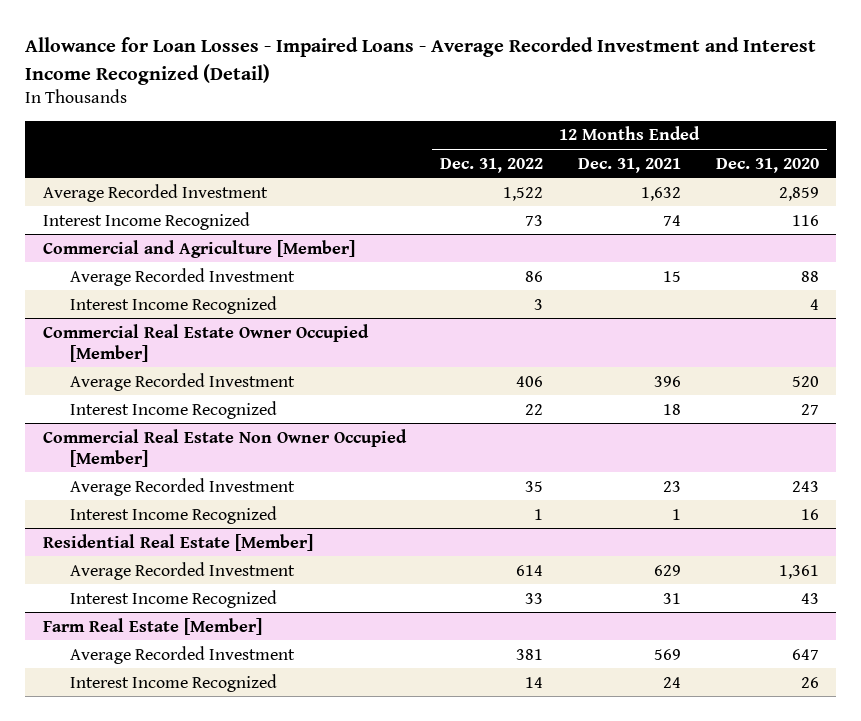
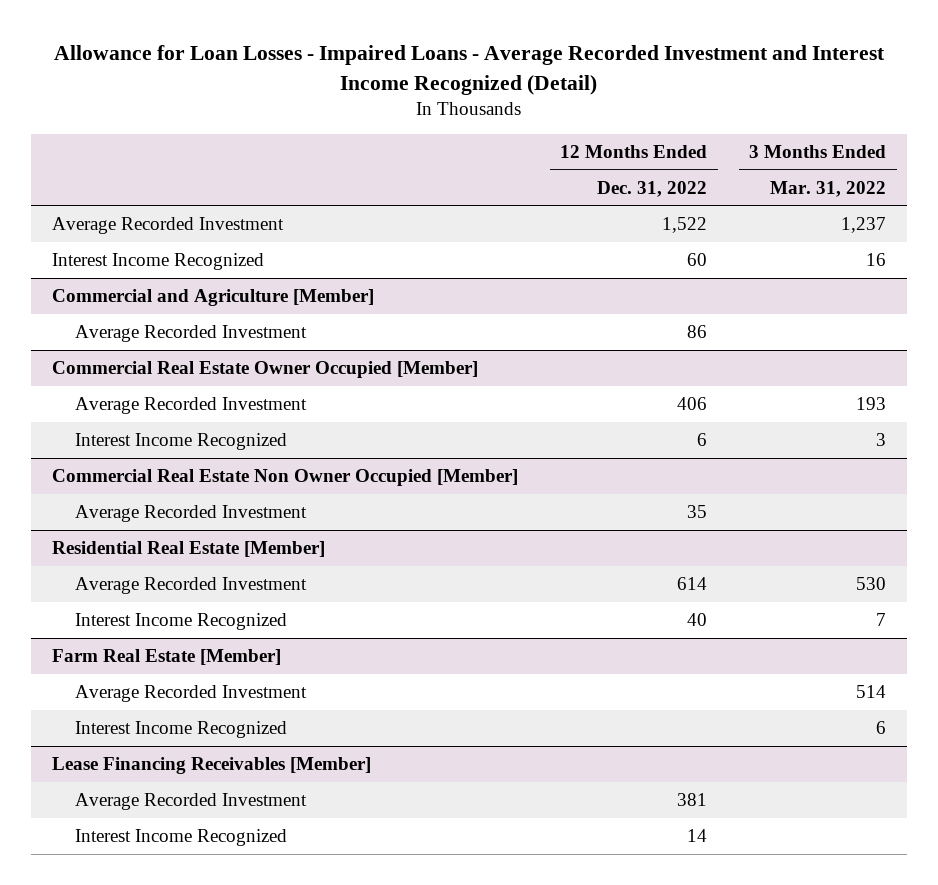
- | 12 Months Ended Dec. 31, 2022 | 12 Months Ended Dec. 31, 2021 | 12 Months Ended Dec. 31, 2020
+ | 12 Months Ended Dec. 31, 2022 | 3 Months Ended Mar. 31, 2022
- Interest Income Recognized | 73 | 74 | 116
+ Interest Income Recognized | 60 | 16
@ Commercial and Agriculture [Member]
- Interest Income Recognized | 3 | | 4
@ Commercial Real Estate Owner Occupied [Member]
- Interest Income Recognized | 22 | 18 | 27
+ Interest Income Recognized | 6 | 3
@ Commercial Real Estate Non Owner Occupied [Member]
- Interest Income Recognized | 1 | 1 | 16
@ Residential Real Estate [Member]
- Interest Income Recognized | 33 | 31 | 43
+ Interest Income Recognized | 40 | 7
@ Farm Real Estate [Member]
+ Average Recorded Investment | | 514
+ Interest Income Recognized | | 6
+ Lease Financing Receivables [Member]

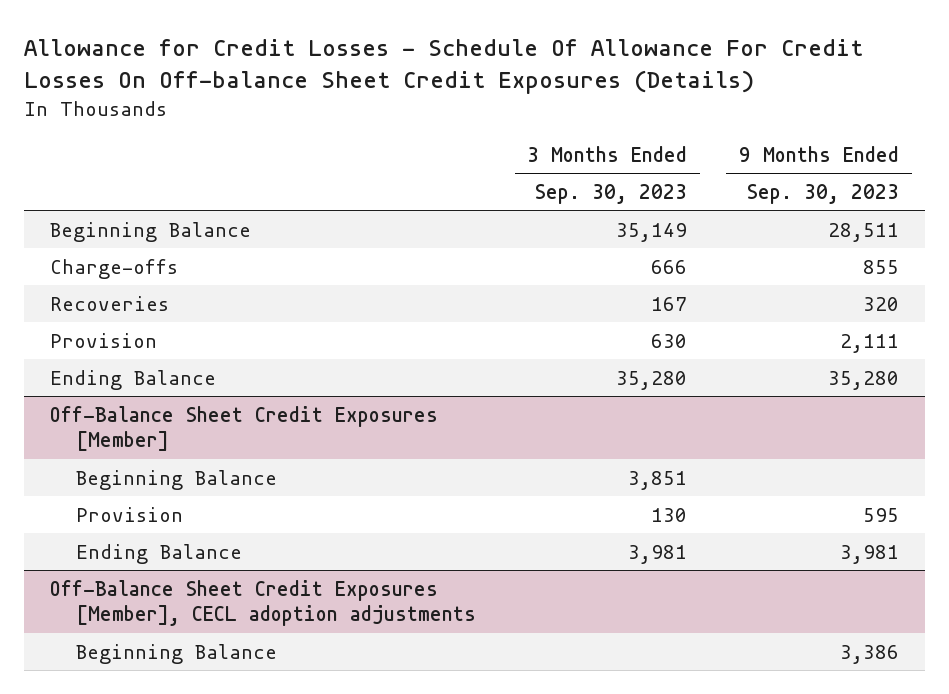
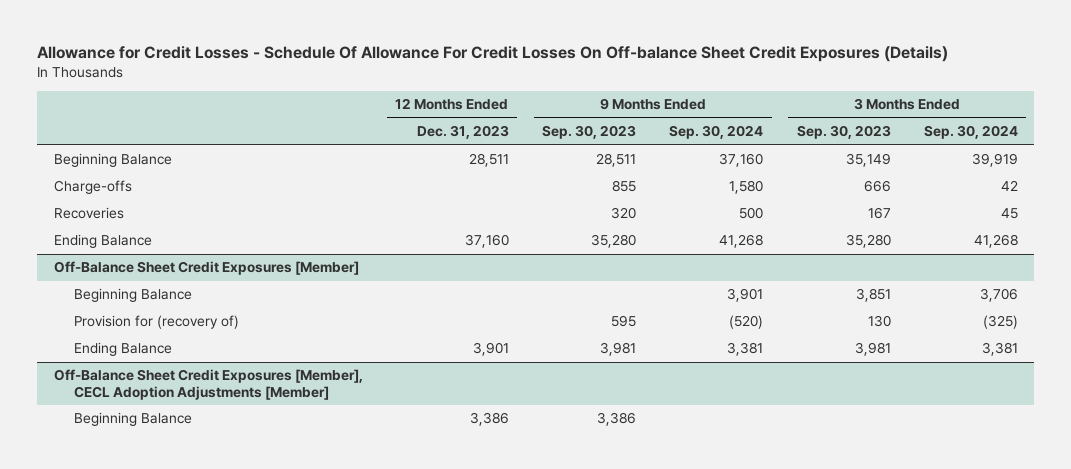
- | 3 Months Ended Sep. 30, 2023 | 9 Months Ended Sep. 30, 2023
+ | 12 Months Ended Dec. 31, 2023 | 9 Months Ended Sep. 30, 2023 | 9 Months Ended Sep. 30, 2024 | 3 Months Ended Sep. 30, 2023 | 3 Months Ended Sep. 30, 2024
- Provision | 630 | 2,111
@ Off-Balance Sheet Credit Exposures [Member]
- Provision | 130 | 595
+ Provision for (recovery of) | | 595 | (520) | 130 | (325)
- Off-Balance Sheet Credit Exposures [Member], CECL adoption adjustments
+ Off-Balance Sheet Credit Exposures [Member], CECL Adoption Adjustments [Member]

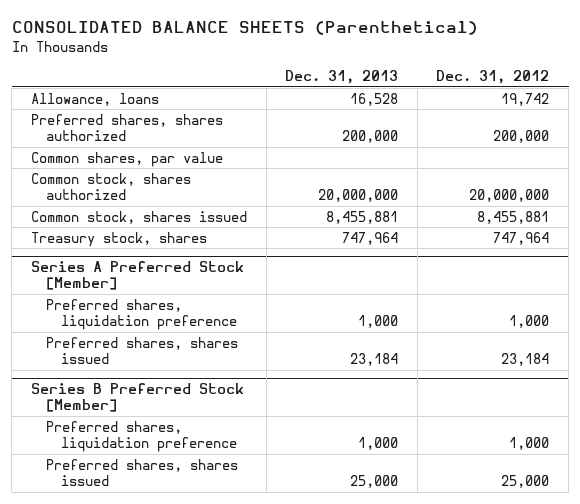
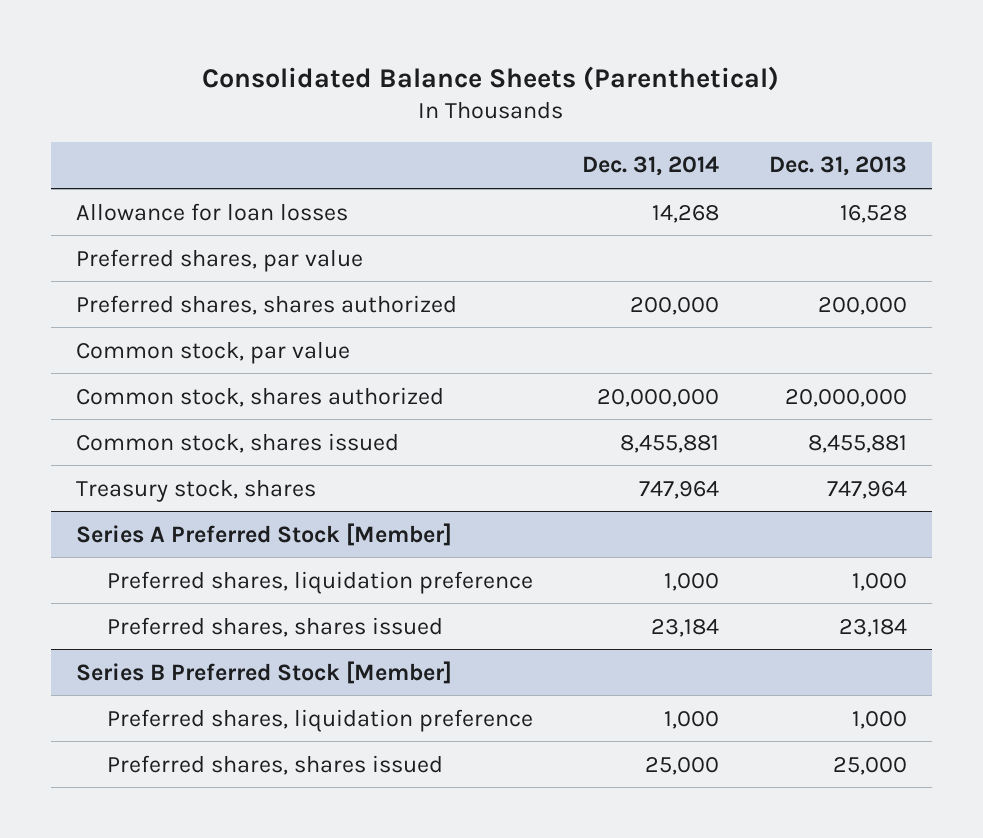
- CONSOLIDATED BALANCE SHEETS (Parenthetical)
+ Consolidated Balance Sheets (Parenthetical)
- | Dec. 31, 2013 | Dec. 31, 2012
+ | Dec. 31, 2014 | Dec. 31, 2013
- Allowance, loans | 16,528 | 19,742
+ Allowance for loan losses | 14,268 | 16,528
+ Preferred shares, par value
- Common shares, par value
+ Common stock, par value

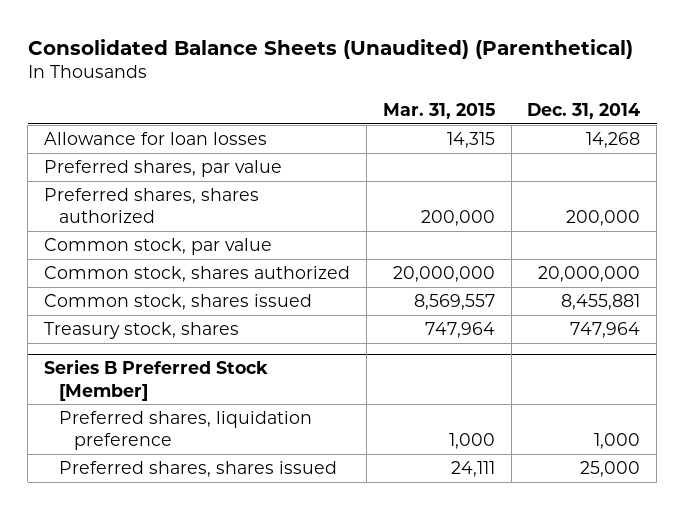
- Consolidated Balance Sheets (Parenthetical)
+ Consolidated Balance Sheets (Unaudited) (Parenthetical)
- | Dec. 31, 2014 | Dec. 31, 2013
+ | Mar. 31, 2015 | Dec. 31, 2014
- Series A Preferred Stock [Member]
- Preferred shares, liquidation preference | 1,000 | 1,000
- Preferred shares, shares issued | 23,184 | 23,184

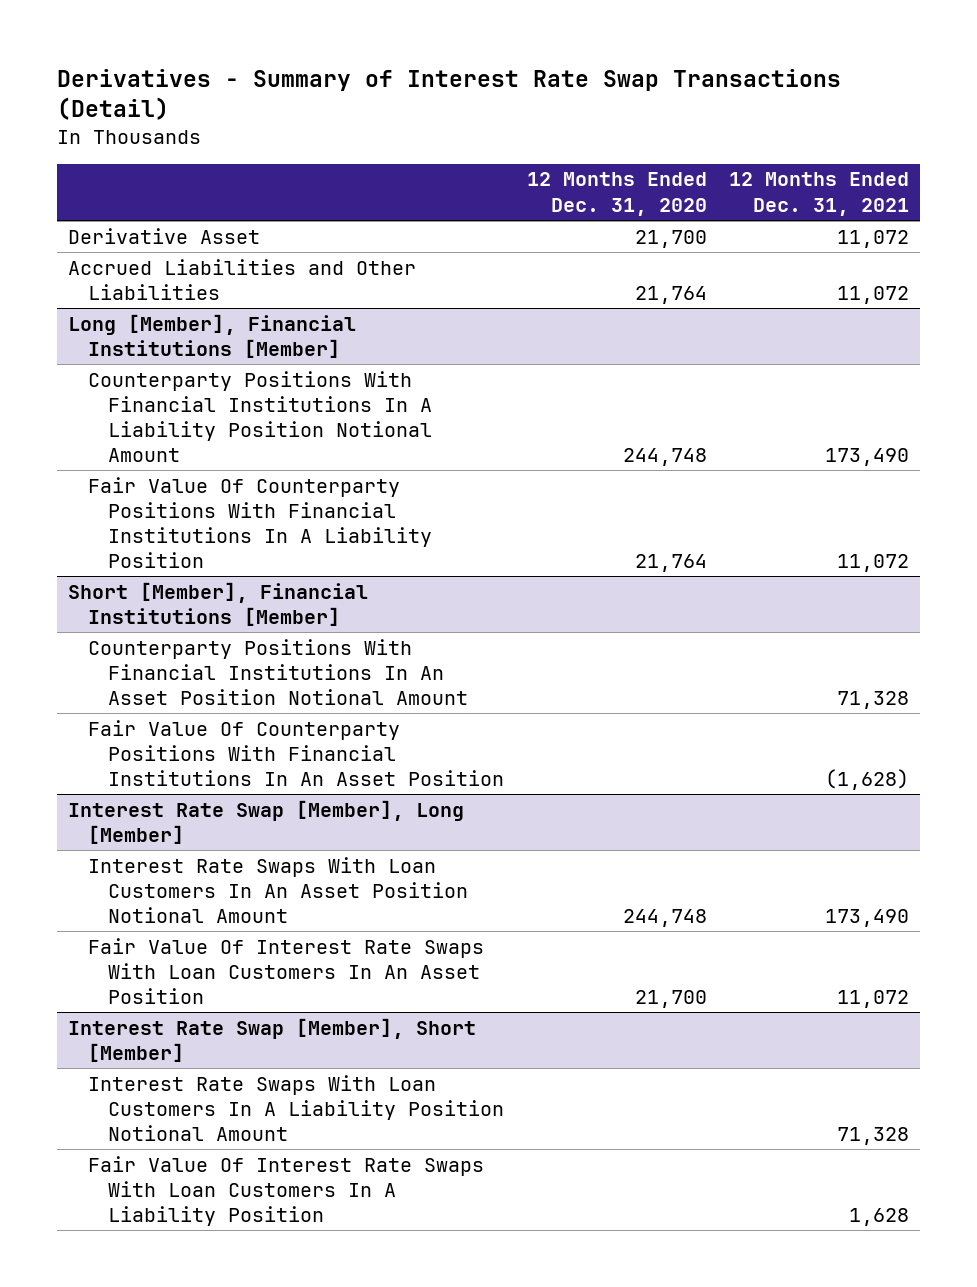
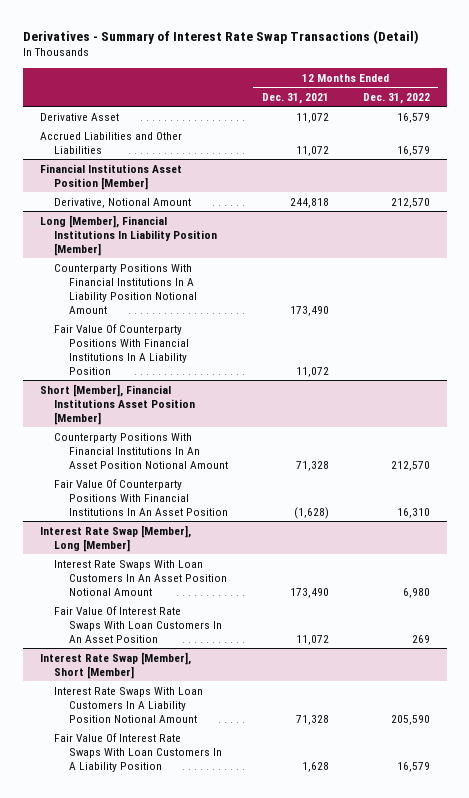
- | 12 Months Ended Dec. 31, 2020 | 12 Months Ended Dec. 31, 2021
+ | 12 Months Ended Dec. 31, 2021 | 12 Months Ended Dec. 31, 2022
- Long [Member], Financial Institutions [Member]
+ Financial Institutions Asset Position [Member]
+ Derivative, Notional Amount | 244,818 | 212,570
+ Long [Member], Financial Institutions In Liability Position [Member]
- Short [Member], Financial Institutions [Member]
+ Short [Member], Financial Institutions Asset Position [Member]

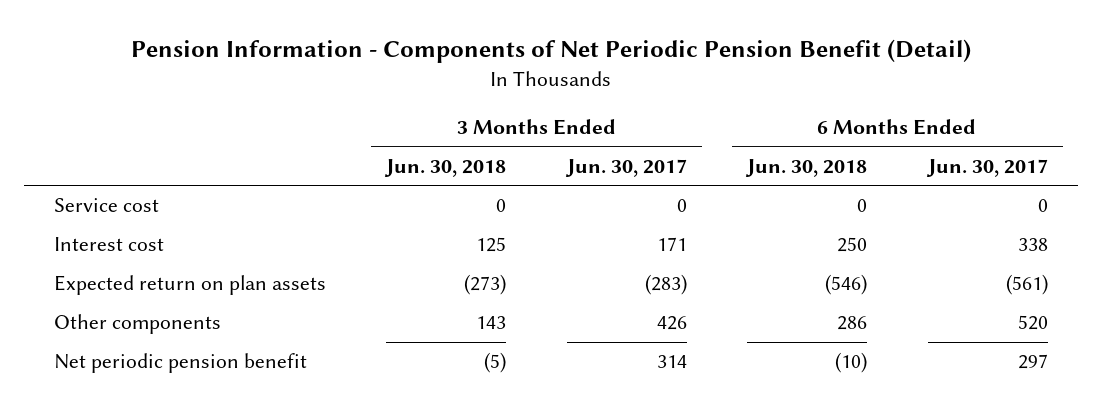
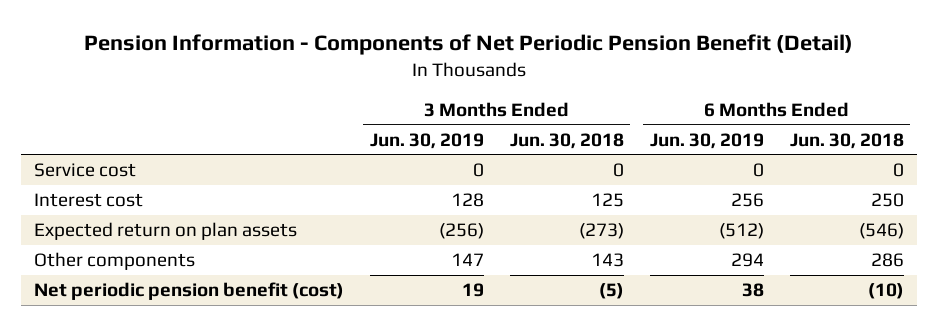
- | 3 Months Ended Jun. 30, 2018 | 3 Months Ended Jun. 30, 2017 | 6 Months Ended Jun. 30, 2018 | 6 Months Ended Jun. 30, 2017
+ | 3 Months Ended Jun. 30, 2019 | 3 Months Ended Jun. 30, 2018 | 6 Months Ended Jun. 30, 2019 | 6 Months Ended Jun. 30, 2018
- Net periodic pension benefit | (5) | 314 | (10) | 297
+ Net periodic pension benefit (cost) | 19 | (5) | 38 | (10)

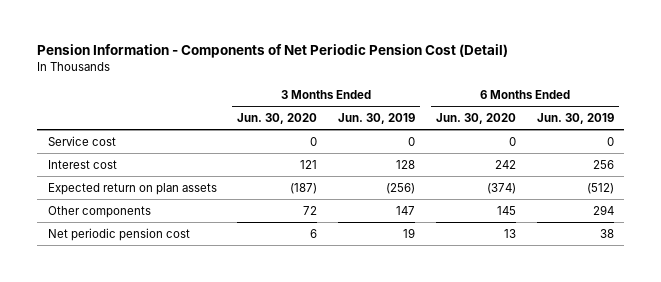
- Pension Information - Components of Net Periodic Pension Benefit (Detail)
+ Pension Information - Components of Net Periodic Pension Cost (Detail)
- | 3 Months Ended Jun. 30, 2019 | 3 Months Ended Jun. 30, 2018 | 6 Months Ended Jun. 30, 2019 | 6 Months Ended Jun. 30, 2018
+ | 3 Months Ended Jun. 30, 2020 | 3 Months Ended Jun. 30, 2019 | 6 Months Ended Jun. 30, 2020 | 6 Months Ended Jun. 30, 2019
- Net periodic pension benefit (cost) | 19 | (5) | 38 | (10)
+ Net periodic pension cost | 6 | 19 | 13 | 38

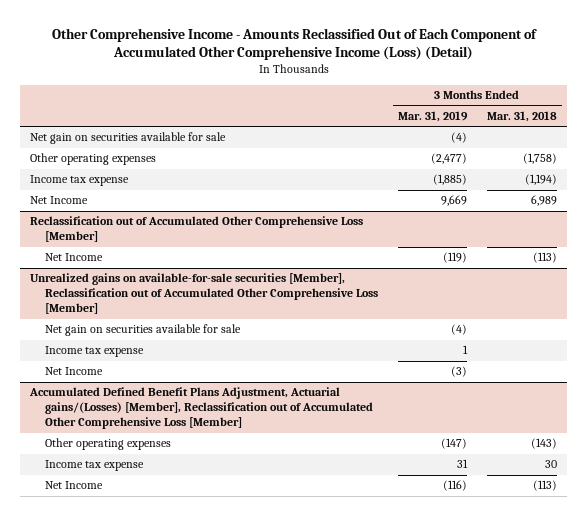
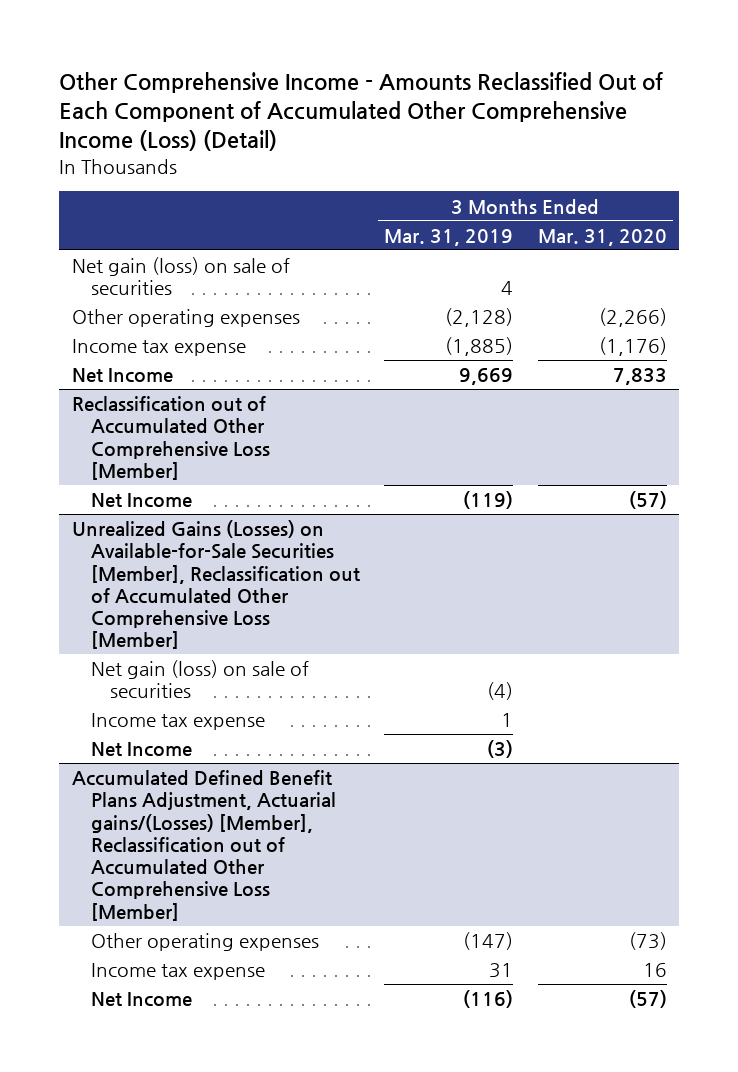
- | 3 Months Ended Mar. 31, 2019 | 3 Months Ended Mar. 31, 2018
+ | 3 Months Ended Mar. 31, 2019 | 3 Months Ended Mar. 31, 2020
- Net gain on securities available for sale | (4) |
- Other operating expenses | (2,477) | (1,758)
+ Net gain (loss) on sale of securities | 4 |
+ Other operating expenses | (2,128) | (2,266)
- Unrealized gains on available-for-sale securities [Member], Reclassification out of Accumulated Other Comprehensive Loss [Member]
- Net gain on securities available for sale | (4) |
+ Unrealized Gains (Losses) on Available-for-Sale Securities [Member], Reclassification out of Accumulated Other Comprehensive Loss [Member]
+ Net gain (loss) on sale of securities | (4) |

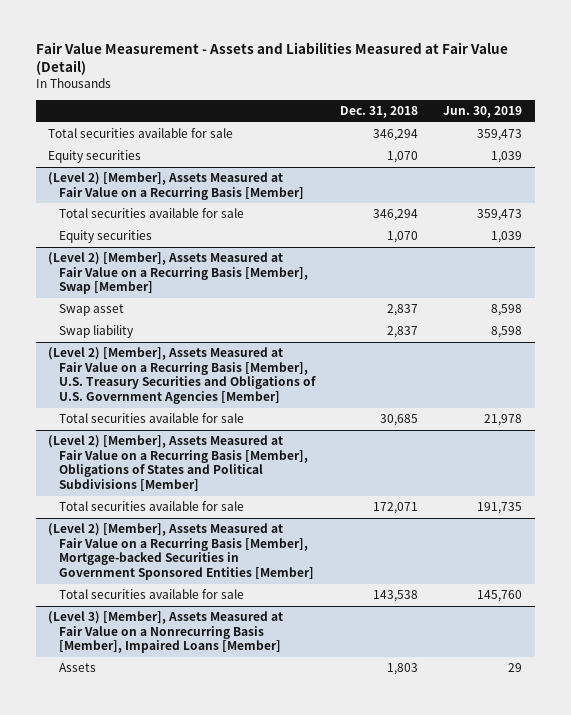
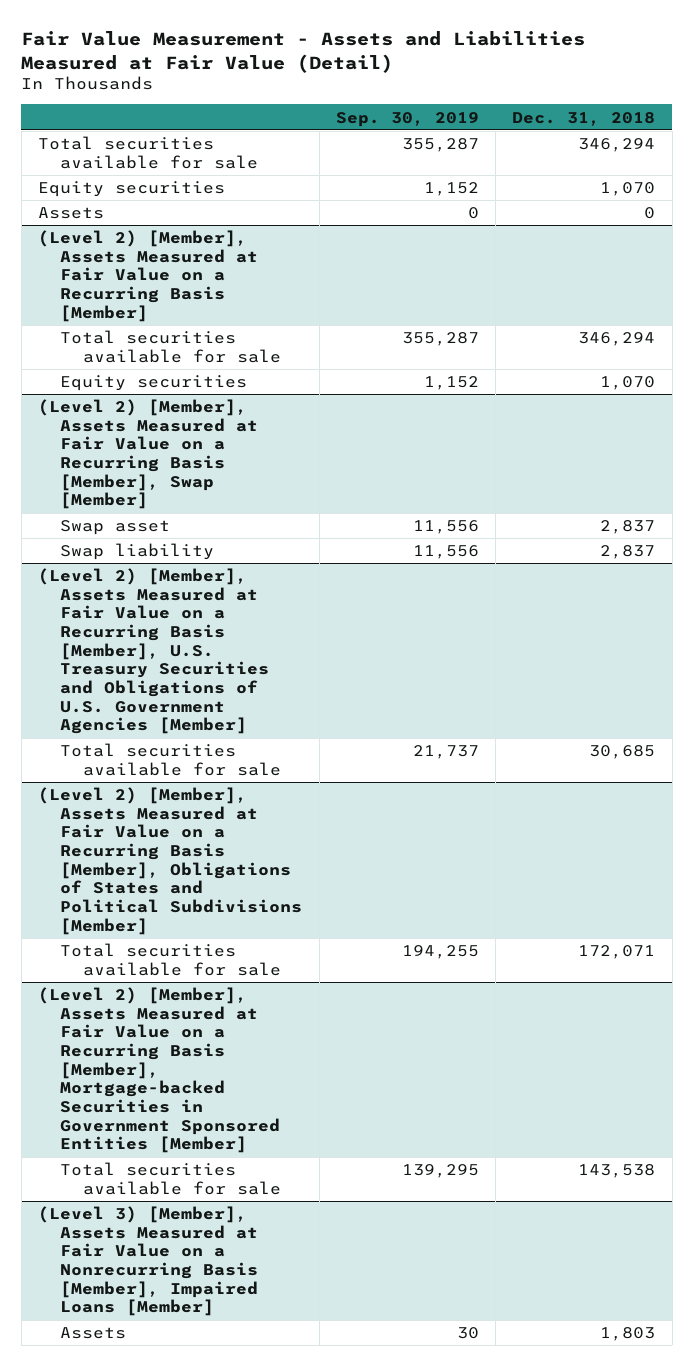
- | Dec. 31, 2018 | Jun. 30, 2019
+ | Sep. 30, 2019 | Dec. 31, 2018
+ Assets | 0 | 0

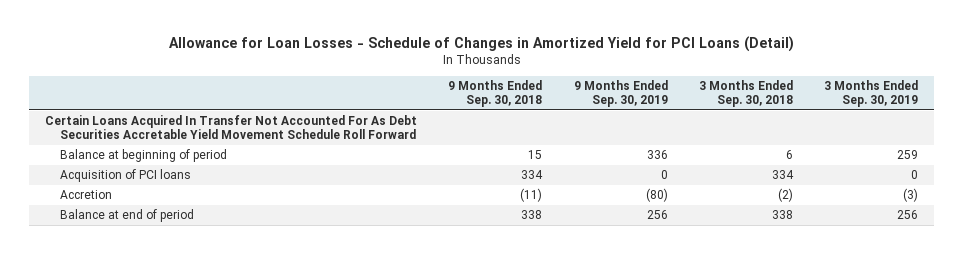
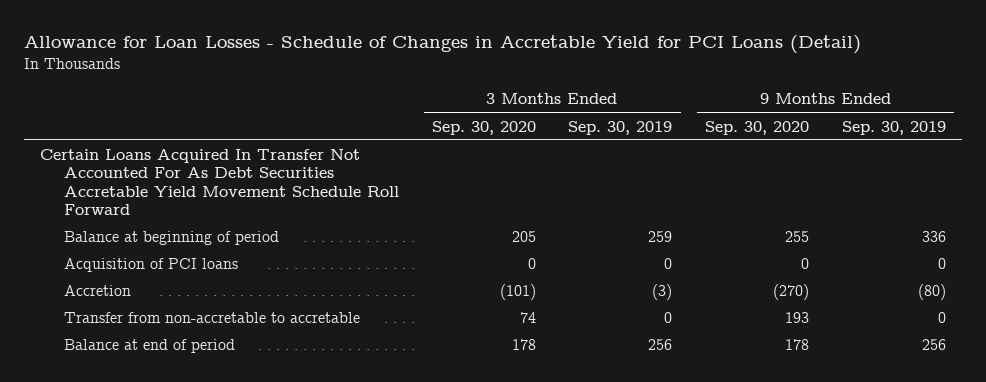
- Allowance for Loan Losses - Schedule of Changes in Amortized Yield for PCI Loans (Detail)
+ Allowance for Loan Losses - Schedule of Changes in Accretable Yield for PCI Loans (Detail)
- | 9 Months Ended Sep. 30, 2018 | 9 Months Ended Sep. 30, 2019 | 3 Months Ended Sep. 30, 2018 | 3 Months Ended Sep. 30, 2019
+ | 3 Months Ended Sep. 30, 2020 | 3 Months Ended Sep. 30, 2019 | 9 Months Ended Sep. 30, 2020 | 9 Months Ended Sep. 30, 2019
+ Transfer from non-accretable to accretable | 74 | 0 | 193 | 0

